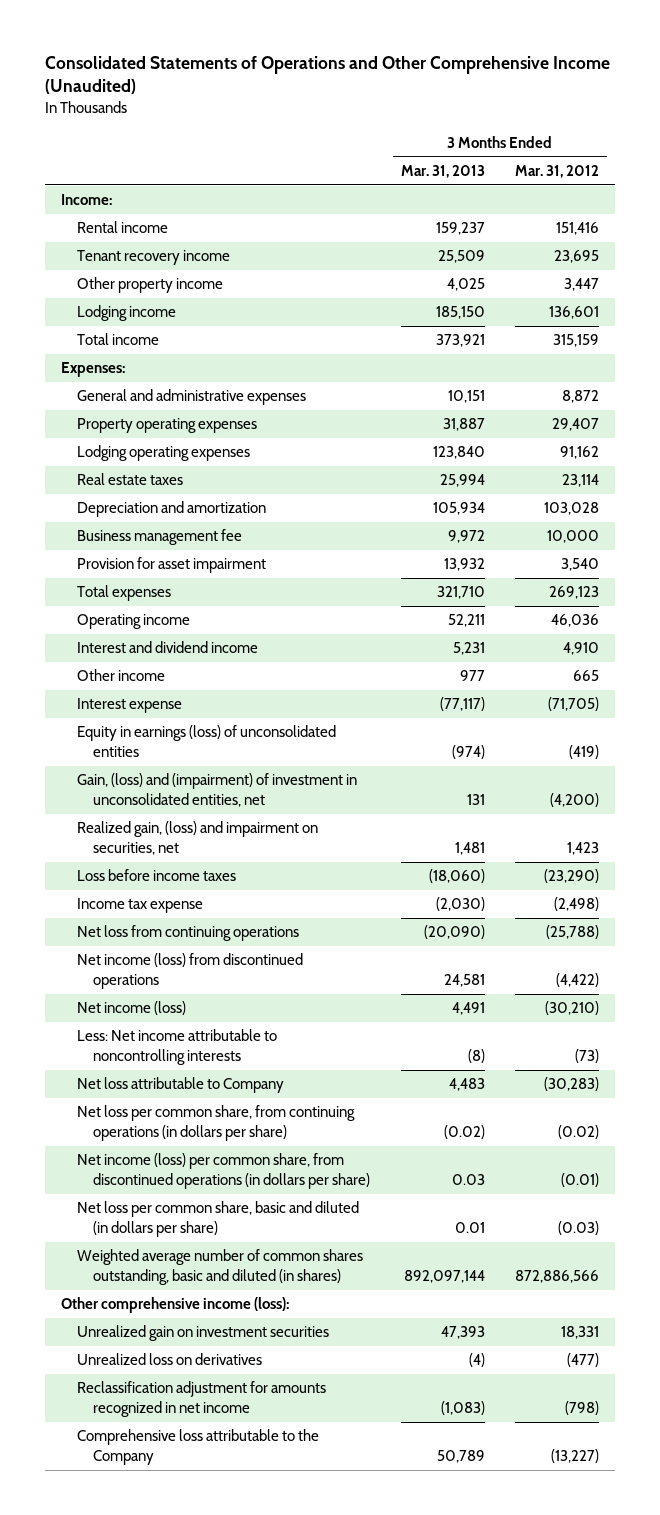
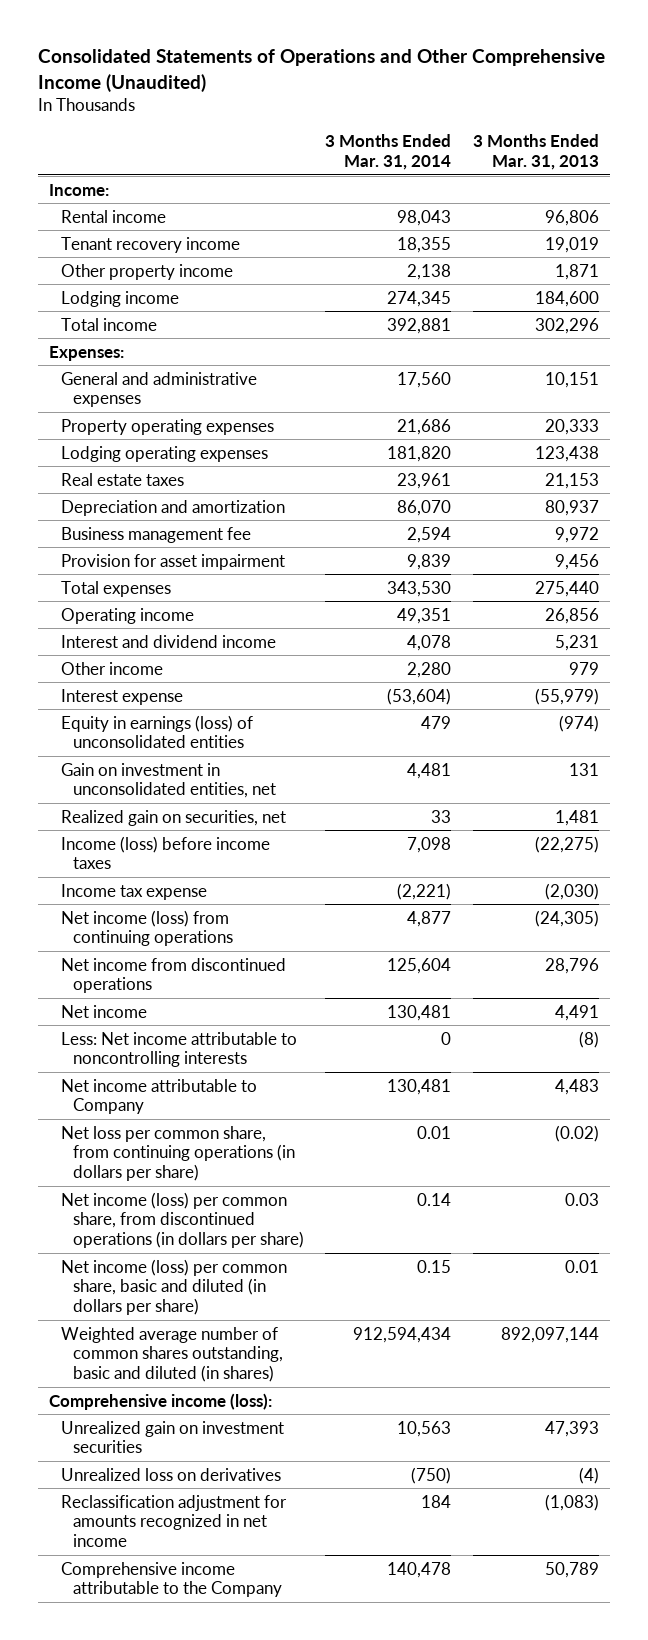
- | 3 Months Ended Mar. 31, 2013 | 3 Months Ended Mar. 31, 2012
+ | 3 Months Ended Mar. 31, 2014 | 3 Months Ended Mar. 31, 2013
- Rental income | 159,237 | 151,416
- Tenant recovery income | 25,509 | 23,695
- Other property income | 4,025 | 3,447
- Lodging income | 185,150 | 136,601
- Total income | 373,921 | 315,159
+ Rental income | 98,043 | 96,806
+ Tenant recovery income | 18,355 | 19,019
+ Other property income | 2,138 | 1,871
+ Lodging income | 274,345 | 184,600
+ Total income | 392,881 | 302,296
- Property operating expenses | 31,887 | 29,407
- Lodging operating expenses | 123,840 | 91,162
- Real estate taxes | 25,994 | 23,114
- Depreciation and amortization | 105,934 | 103,028
+ Property operating expenses | 21,686 | 20,333
+ Lodging operating expenses | 181,820 | 123,438
+ Real estate taxes | 23,961 | 21,153
+ Depreciation and amortization | 86,070 | 80,937
- Provision for asset impairment | 13,932 | 3,540
- Total expenses | 321,710 | 269,123
- Operating income | 52,211 | 46,036
+ Provision for asset impairment | 9,839 | 9,456
+ Total expenses | 343,530 | 275,440
+ Operating income | 49,351 | 26,856
- Other income | 977 | 665
- Interest expense | (77,117) | (71,705)
+ Other income | 2,280 | 979
+ Interest expense | (53,604) | (55,979)
- Gain, (loss) and (impairment) of investment in unconsolidated entities, net | 131 | (4,200)
- Realized gain, (loss) and impairment on securities, net | 1,481 | 1,423
- Loss before income taxes | (18,060) | (23,290)
+ Gain on investment in unconsolidated entities, net | 4,481 | 131
+ Realized gain on securities, net | 33 | 1,481
+ Income (loss) before income taxes | 7,098 | (22,275)
- Net loss from continuing operations | (20,090) | (25,788)
- Net income (loss) from discontinued operations | 24,581 | (4,422)
- Net income (loss) | 4,491 | (30,210)
+ Net income (loss) from continuing operations | 4,877 | (24,305)
+ Net income from discontinued operations | 125,604 | 28,796
+ Net income | 130,481 | 4,491
- Net loss attributable to Company | 4,483 | (30,283)
+ Net income attributable to Company | 130,481 | 4,483
- Net loss per common share, basic and diluted (in dollars per share) | 0.01 | (0.03)
+ Net income (loss) per common share, basic and diluted (in dollars per share) | 0.15 | 0.01
- Other comprehensive income (loss):
+ Comprehensive income (loss):
- Comprehensive loss attributable to the Company | 50,789 | (13,227)
+ Comprehensive income attributable to the Company | 140,478 | 50,789

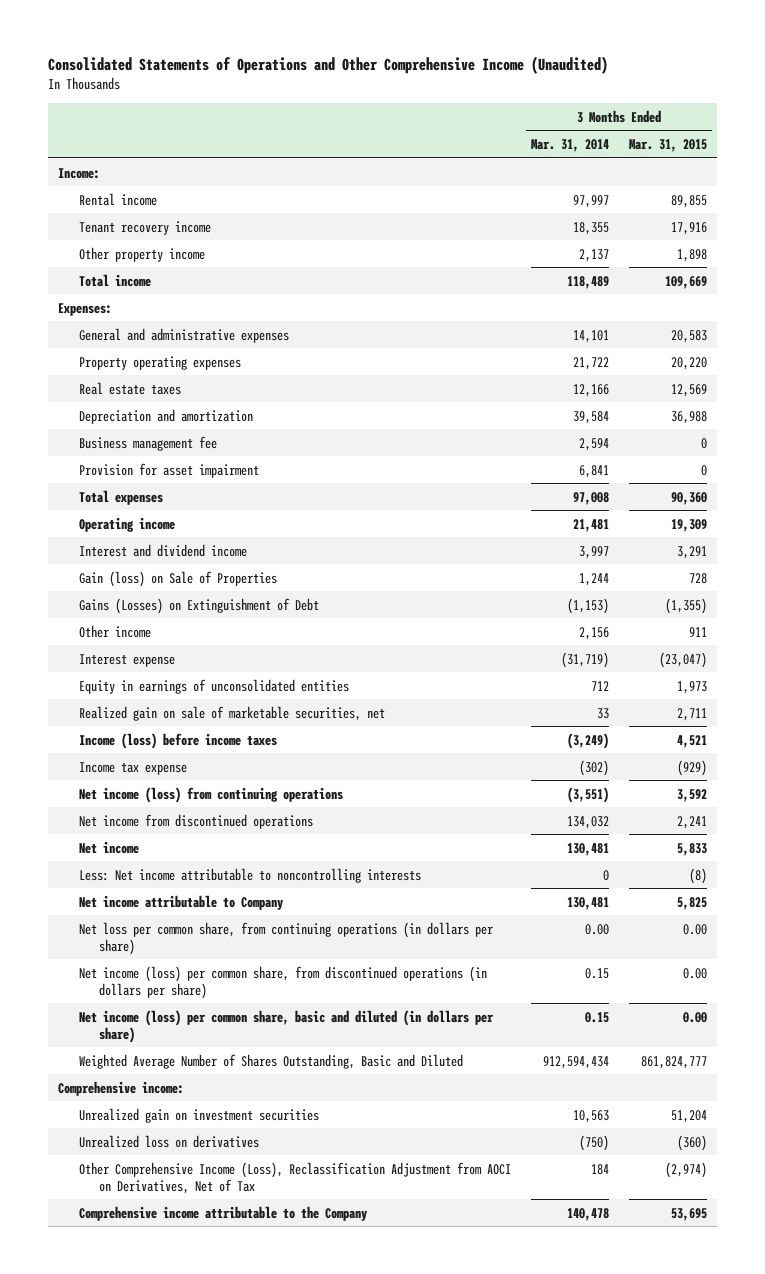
- | 3 Months Ended Mar. 31, 2014 | 3 Months Ended Mar. 31, 2013
+ | 3 Months Ended Mar. 31, 2014 | 3 Months Ended Mar. 31, 2015
- Rental income | 98,043 | 96,806
+ Rental income | 97,997 | 89,855
- Other property income | 2,138 | 1,871
- Lodging income | 274,345 | 184,600
- Total income | 392,881 | 302,296
+ Other property income | 2,137 | 1,898
+ Total income | 118,489 | 109,669
- General and administrative expenses | 17,560 | 10,151
- Property operating expenses | 21,686 | 20,333
- Lodging operating expenses | 181,820 | 123,438
- Real estate taxes | 23,961 | 21,153
- Depreciation and amortization | 86,070 | 80,937
+ General and administrative expenses | 14,101 | 20,583
+ Property operating expenses | 21,722 | 20,220
+ Real estate taxes | 12,166 | 12,569
+ Depreciation and amortization | 39,584 | 36,988
- Provision for asset impairment | 9,839 | 9,456
- Total expenses | 343,530 | 275,440
- Operating income | 49,351 | 26,856
- Interest and dividend income | 4,078 | 5,231
- Other income | 2,280 | 979
- Interest expense | (53,604) | (55,979)
- Equity in earnings (loss) of unconsolidated entities | 479 | (974)
- Gain on investment in unconsolidated entities, net | 4,481 | 131
- Realized gain on securities, net | 33 | 1,481
- Income (loss) before income taxes | 7,098 | (22,275)
- Income tax expense | (2,221) | (2,030)
- Net income (loss) from continuing operations | 4,877 | (24,305)
- Net income from discontinued operations | 125,604 | 28,796
+ Provision for asset impairment | 6,841 | 0
+ Total expenses | 97,008 | 90,360
+ Operating income | 21,481 | 19,309
+ Interest and dividend income | 3,997 | 3,291
+ Gain (loss) on Sale of Properties | 1,244 | 728
+ Gains (Losses) on Extinguishment of Debt | (1,153) | (1,355)
+ Other income | 2,156 | 911
+ Interest expense | (31,719) | (23,047)
+ Equity in earnings of unconsolidated entities | 712 | 1,973
+ Realized gain on sale of marketable securities, net | 33 | 2,711
+ Income (loss) before income taxes | (3,249) | 4,521
+ Income tax expense | (302) | (929)
+ Net income (loss) from continuing operations | (3,551) | 3,592
+ Net income from discontinued operations | 134,032 | 2,241
- Net loss per common share, from continuing operations (in dollars per share) | 0.01 | (0.02)
- Net income (loss) per common share, from discontinued operations (in dollars per share) | 0.14 | 0.03
+ Net loss per common share, from continuing operations (in dollars per share) | 0.00 | 0.00
+ Net income (loss) per common share, from discontinued operations (in dollars per share) | 0.15 | 0.00
- Weighted average number of common shares outstanding, basic and diluted (in shares) | 912,594,434 | 892,097,144
- Comprehensive income (loss):
+ Weighted Average Number of Shares Outstanding, Basic and Diluted | 912,594,434 | 861,824,777
+ Comprehensive income:
- Reclassification adjustment for amounts recognized in net income | 184 | (1,083)
+ Other Comprehensive Income (Loss), Reclassification Adjustment from AOCI on Derivatives, Net of Tax | 184 | (2,974)

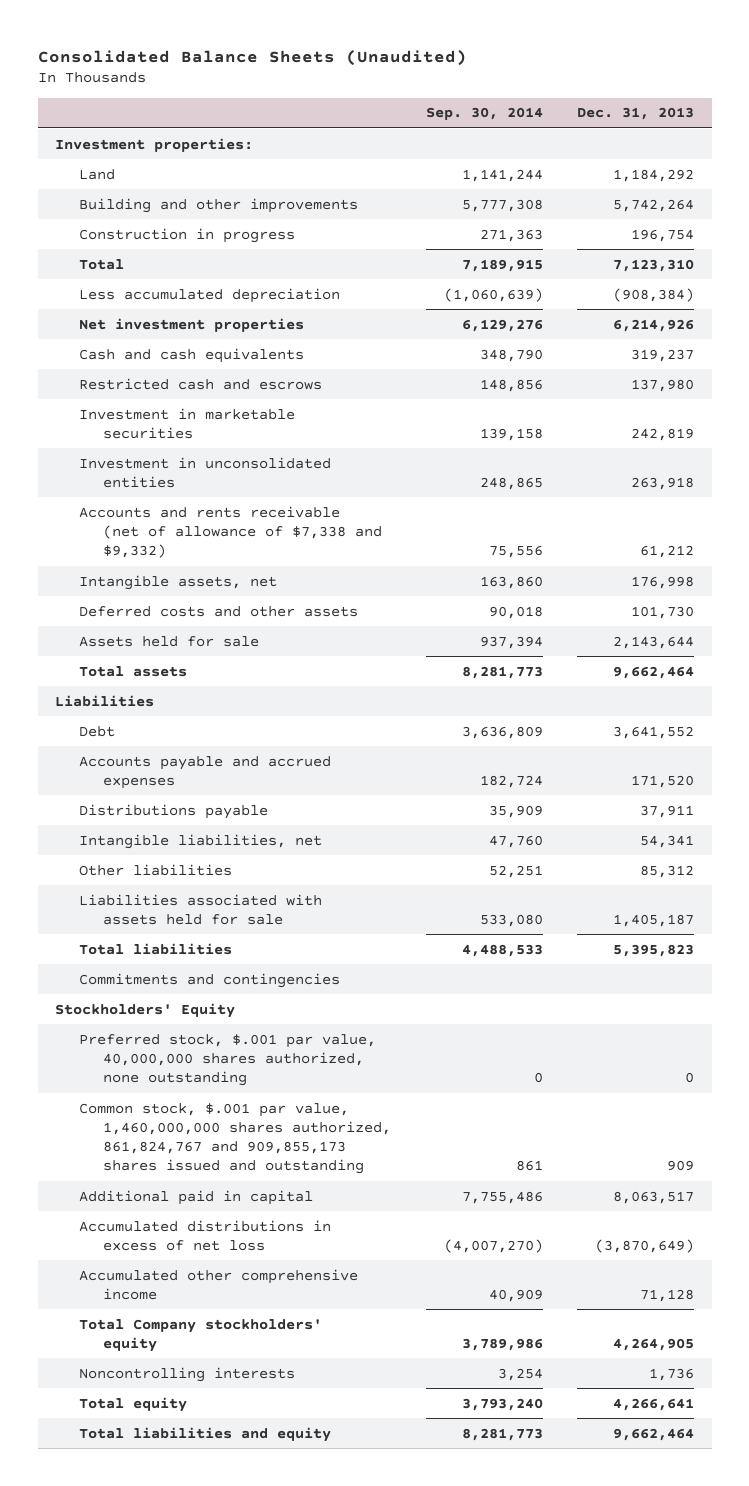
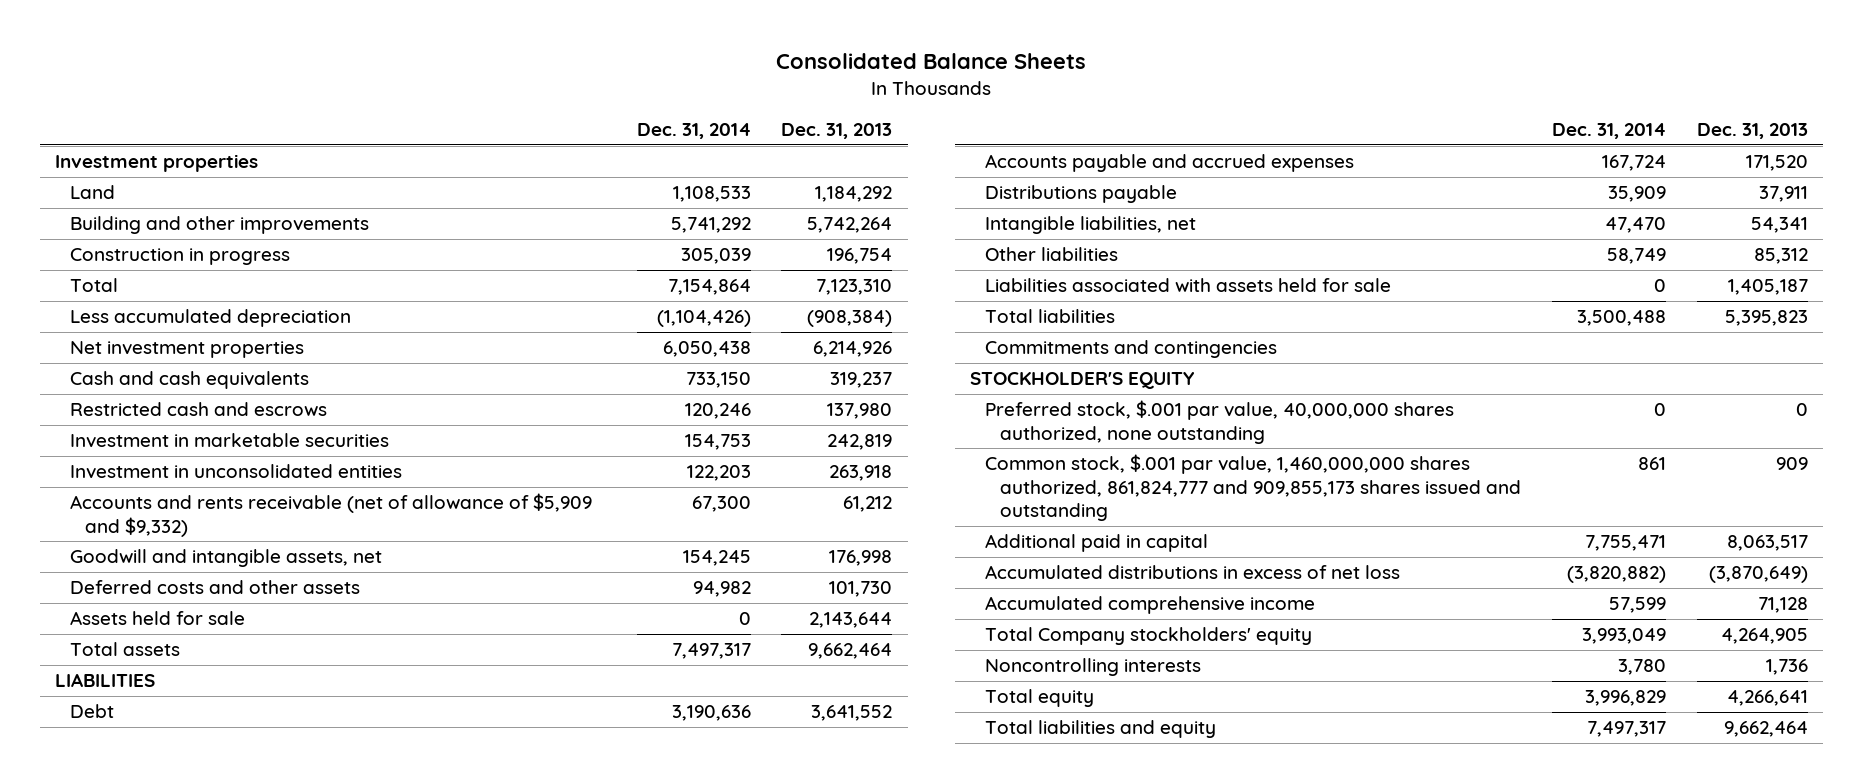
- Consolidated Balance Sheets (Unaudited)
+ Consolidated Balance Sheets
- | Sep. 30, 2014 | Dec. 31, 2013
+ | Dec. 31, 2014 | Dec. 31, 2013
- Investment properties:
+ Investment properties
- Accounts and rents receivable (net of allowance of $7,338 and $9,332) | 75,556 | 61,212
- Intangible assets, net | 163,860 | 176,998
+ Accounts and rents receivable (net of allowance of $5,909 and $9,332) | 67,300 | 61,212
+ Goodwill and intangible assets, net | 154,245 | 176,998
- Liabilities
+ LIABILITIES
- Stockholders' Equity
+ STOCKHOLDER'S EQUITY
- Common stock, $.001 par value, 1,460,000,000 shares authorized, 861,824,767 and 909,855,173 shares issued and outstanding | 861 | 909
+ Common stock, $.001 par value, 1,460,000,000 shares authorized, 861,824,777 and 909,855,173 shares issued and outstanding | 861 | 909
- Accumulated other comprehensive income | 40,909 | 71,128
+ Accumulated comprehensive income | 57,599 | 71,128

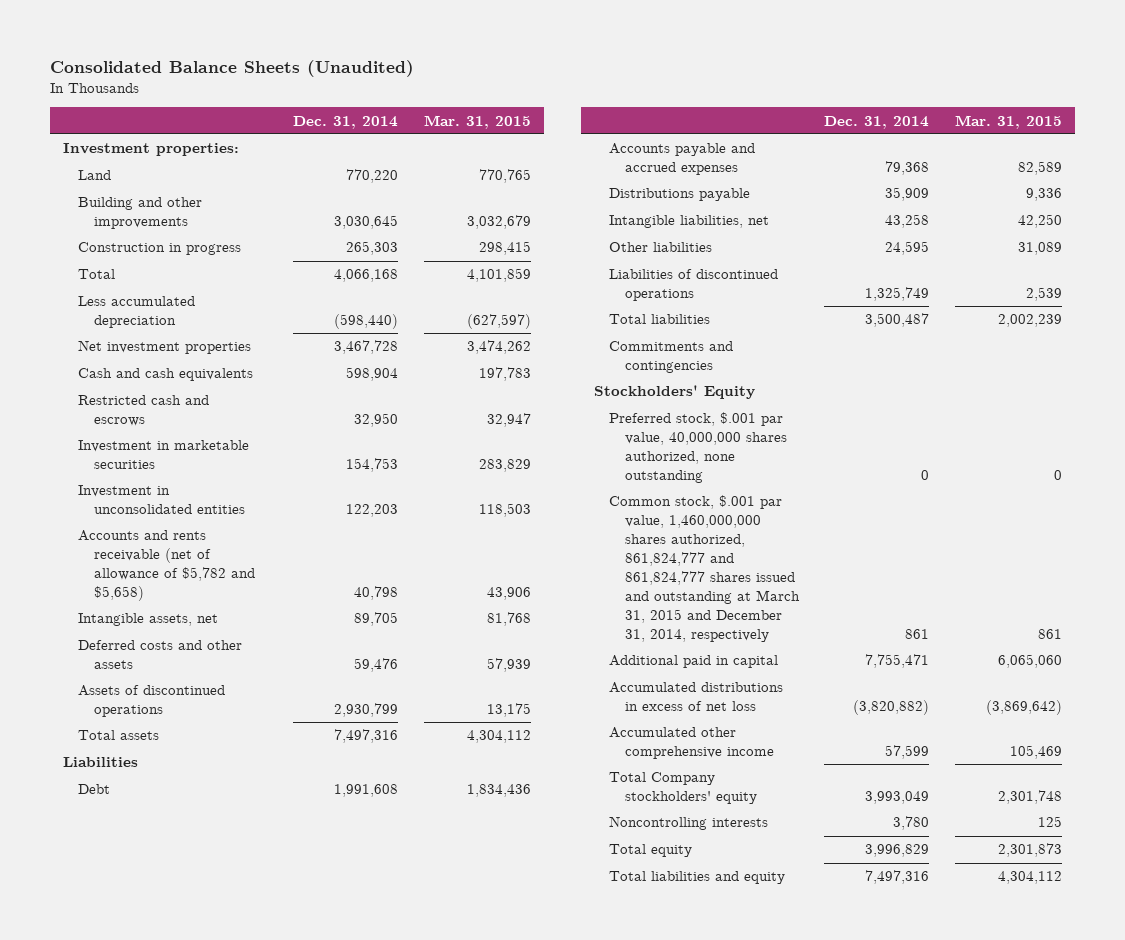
- Consolidated Balance Sheets
+ Consolidated Balance Sheets (Unaudited)
- | Dec. 31, 2014 | Dec. 31, 2013
+ | Dec. 31, 2014 | Mar. 31, 2015
- Investment properties
- Land | 1,108,533 | 1,184,292
- Building and other improvements | 5,741,292 | 5,742,264
- Construction in progress | 305,039 | 196,754
- Total | 7,154,864 | 7,123,310
- Less accumulated depreciation | (1,104,426) | (908,384)
- Net investment properties | 6,050,438 | 6,214,926
- Cash and cash equivalents | 733,150 | 319,237
- Restricted cash and escrows | 120,246 | 137,980
+ Investment properties:
+ Land | 770,220 | 770,765
+ Building and other improvements | 3,030,645 | 3,032,679
+ Construction in progress | 265,303 | 298,415
+ Total | 4,066,168 | 4,101,859
+ Less accumulated depreciation | (598,440) | (627,597)
+ Net investment properties | 3,467,728 | 3,474,262
+ Cash and cash equivalents | 598,904 | 197,783
+ Restricted cash and escrows | 32,950 | 32,947
- Accounts and rents receivable (net of allowance of $5,909 and $9,332) | 67,300 | 61,212
- Goodwill and intangible assets, net | 154,245 | 176,998
- Deferred costs and other assets | 94,982 | 101,730
- Assets held for sale | 0 | 2,143,644
- Total assets | 7,497,317 | 9,662,464
- LIABILITIES
- Debt | 3,190,636 | 3,641,552
- Accounts payable and accrued expenses | 167,724 | 171,520
+ Accounts and rents receivable (net of allowance of $5,782 and $5,658) | 40,798 | 43,906
+ Intangible assets, net | 89,705 | 81,768
+ Deferred costs and other assets | 59,476 | 57,939
+ Assets of discontinued operations | 2,930,799 | 13,175
+ Total assets | 7,497,316 | 4,304,112
+ Liabilities
+ Debt | 1,991,608 | 1,834,436
+ Accounts payable and accrued expenses | 79,368 | 82,589
- Intangible liabilities, net | 47,470 | 54,341
- Other liabilities | 58,749 | 85,312
- Liabilities associated with assets held for sale | 0 | 1,405,187
- Total liabilities | 3,500,488 | 5,395,823
+ Intangible liabilities, net | 43,258 | 42,250
+ Other liabilities | 24,595 | 31,089
+ Liabilities of discontinued operations | 1,325,749 | 2,539
+ Total liabilities | 3,500,487 | 2,002,239
- STOCKHOLDER'S EQUITY
+ Stockholders' Equity
- Common stock, $.001 par value, 1,460,000,000 shares authorized, 861,824,777 and 909,855,173 shares issued and outstanding | 861 | 909
+ Common stock, $.001 par value, 1,460,000,000 shares authorized, 861,824,777 and 861,824,777 shares issued and outstanding at March 31, 2015 and December 31, 2014, respectively | 861 | 861
- Accumulated comprehensive income | 57,599 | 71,128
+ Accumulated other comprehensive income | 57,599 | 105,469
- Total liabilities and equity | 7,497,317 | 9,662,464
+ Total liabilities and equity | 7,497,316 | 4,304,112

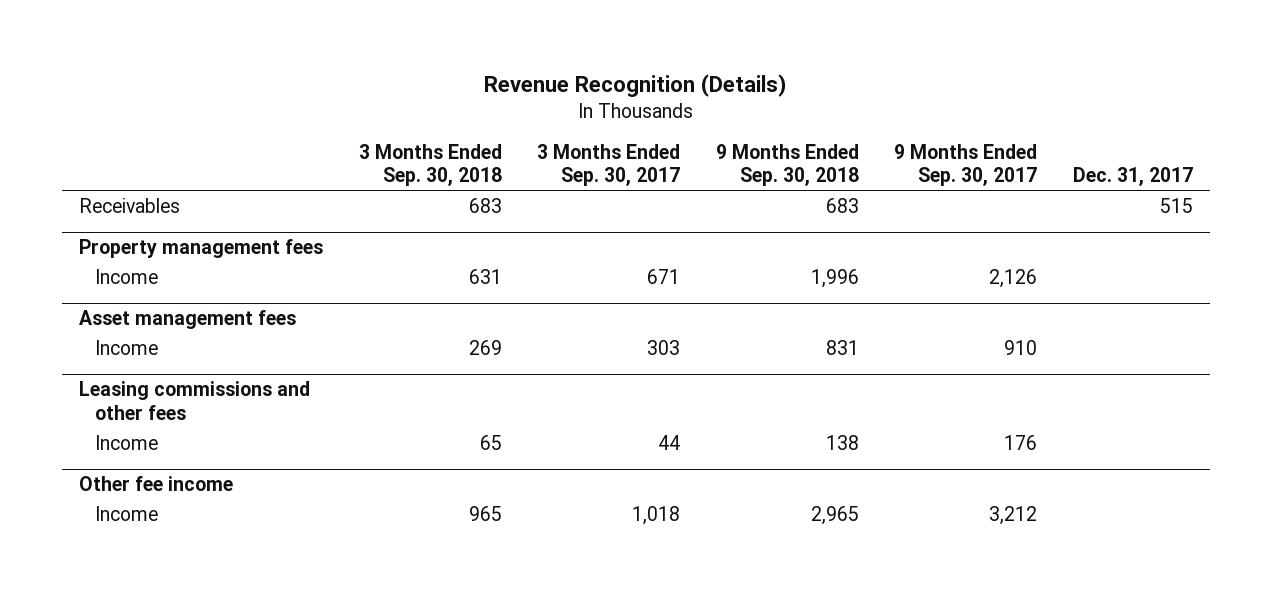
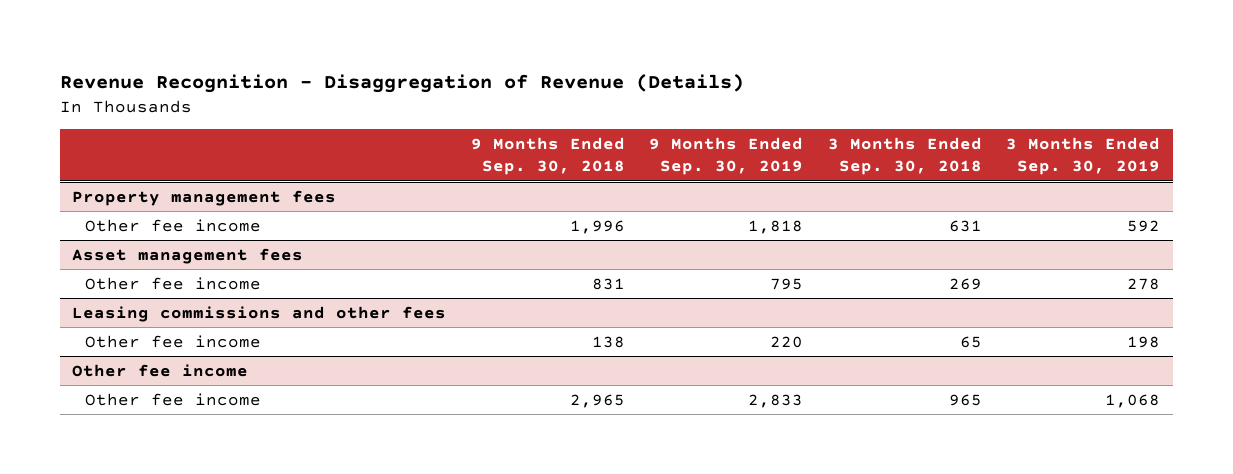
- Revenue Recognition (Details)
+ Revenue Recognition - Disaggregation of Revenue (Details)
- | 3 Months Ended Sep. 30, 2018 | 3 Months Ended Sep. 30, 2017 | 9 Months Ended Sep. 30, 2018 | 9 Months Ended Sep. 30, 2017 | Dec. 31, 2017
+ | 9 Months Ended Sep. 30, 2018 | 9 Months Ended Sep. 30, 2019 | 3 Months Ended Sep. 30, 2018 | 3 Months Ended Sep. 30, 2019
- Receivables | 683 | | 683 | | 515
@ Property management fees
- Income | 631 | 671 | 1,996 | 2,126 |
+ Other fee income | 1,996 | 1,818 | 631 | 592
@ Asset management fees
- Income | 269 | 303 | 831 | 910 |
+ Other fee income | 831 | 795 | 269 | 278
@ Leasing commissions and other fees
- Income | 65 | 44 | 138 | 176 |
+ Other fee income | 138 | 220 | 65 | 198
@ Other fee income
- Income | 965 | 1,018 | 2,965 | 3,212 |
+ Other fee income | 2,965 | 2,833 | 965 | 1,068

